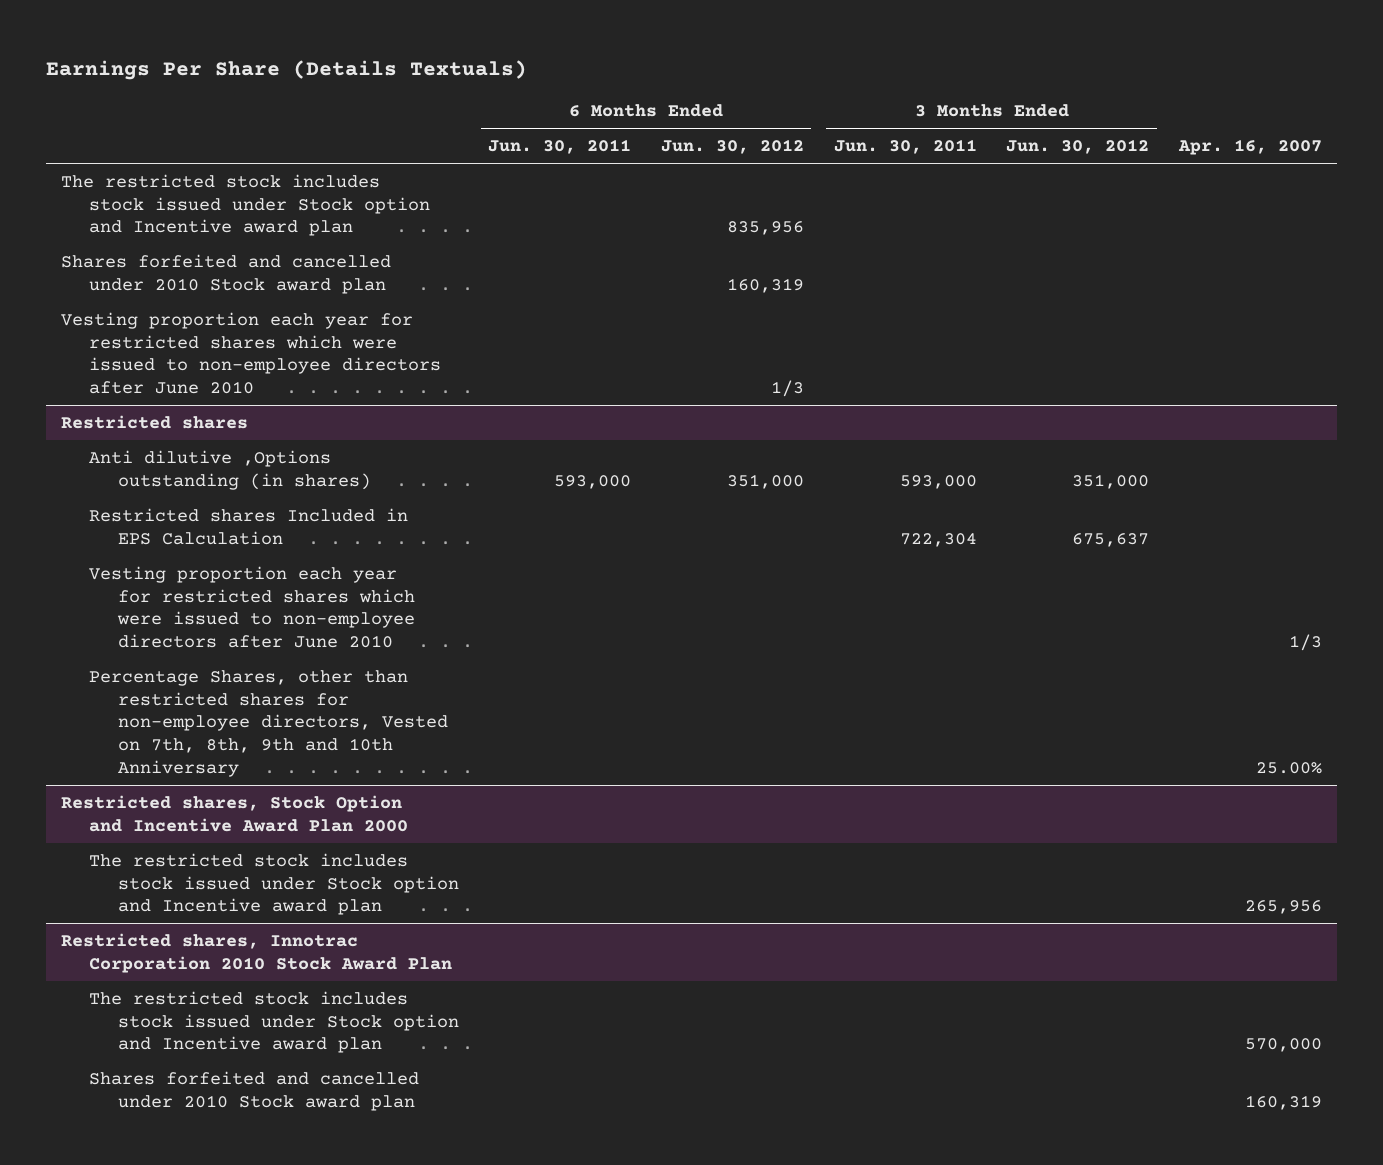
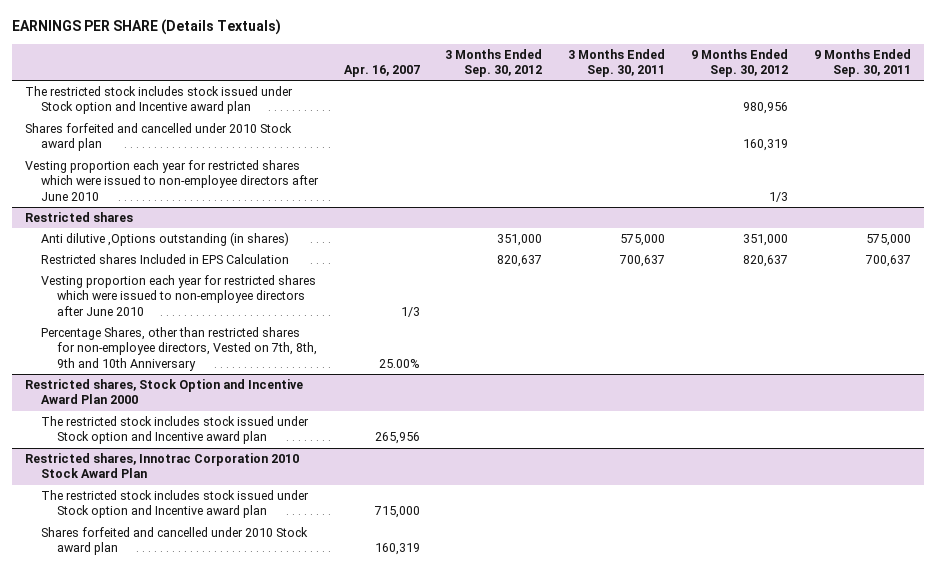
- Earnings Per Share (Details Textuals)
+ EARNINGS PER SHARE (Details Textuals)
- | 6 Months Ended Jun. 30, 2011 | 6 Months Ended Jun. 30, 2012 | 3 Months Ended Jun. 30, 2011 | 3 Months Ended Jun. 30, 2012 | Apr. 16, 2007
+ | Apr. 16, 2007 | 3 Months Ended Sep. 30, 2012 | 3 Months Ended Sep. 30, 2011 | 9 Months Ended Sep. 30, 2012 | 9 Months Ended Sep. 30, 2011
@ Restricted shares, Innotrac Corporation 2010 Stock Award Plan
- The restricted stock includes stock issued under Stock option and Incentive award plan | | | | | 570,000
+ The restricted stock includes stock issued under Stock option and Incentive award plan | 715,000 | | | |

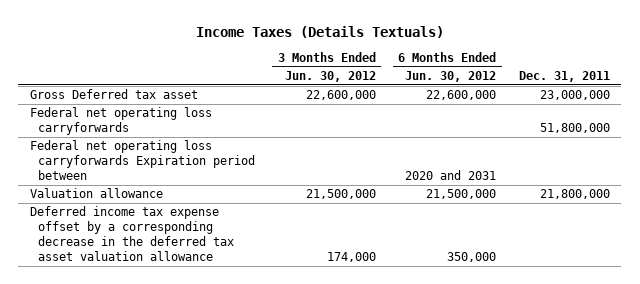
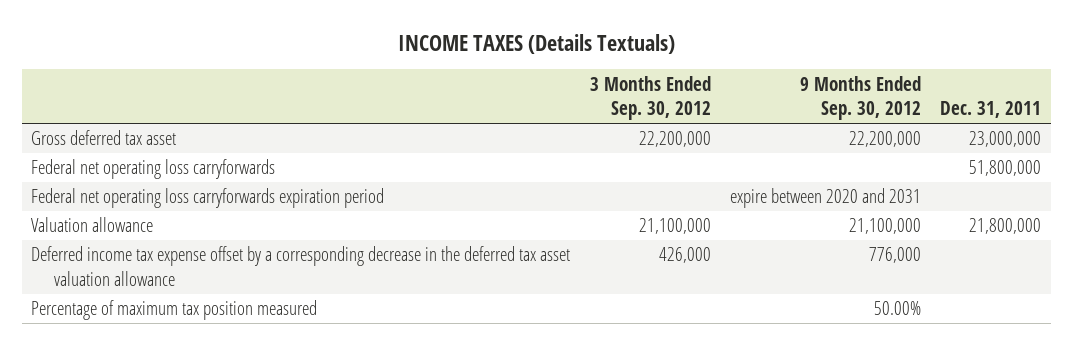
- Income Taxes (Details Textuals)
+ INCOME TAXES (Details Textuals)
- | 3 Months Ended Jun. 30, 2012 | 6 Months Ended Jun. 30, 2012 | Dec. 31, 2011
+ | 3 Months Ended Sep. 30, 2012 | 9 Months Ended Sep. 30, 2012 | Dec. 31, 2011
- Gross Deferred tax asset | 22,600,000 | 22,600,000 | 23,000,000
+ Gross deferred tax asset | 22,200,000 | 22,200,000 | 23,000,000
- Federal net operating loss carryforwards Expiration period between | | 2020 and 2031 |
+ Federal net operating loss carryforwards expiration period | | expire between 2020 and 2031 |
+ Percentage of maximum tax position measured | | 50.00% |

